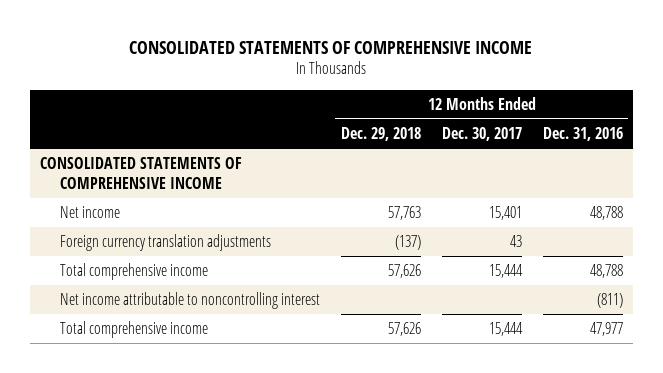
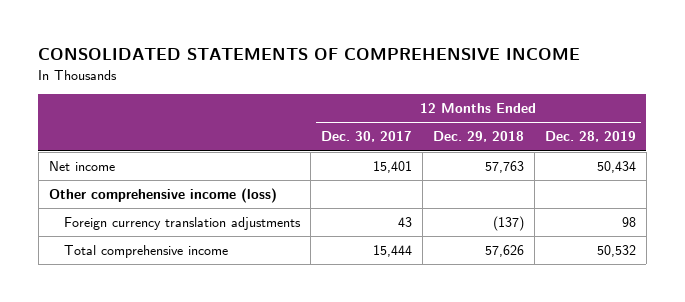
- | 12 Months Ended Dec. 29, 2018 | 12 Months Ended Dec. 30, 2017 | 12 Months Ended Dec. 31, 2016
+ | 12 Months Ended Dec. 30, 2017 | 12 Months Ended Dec. 29, 2018 | 12 Months Ended Dec. 28, 2019
- CONSOLIDATED STATEMENTS OF COMPREHENSIVE INCOME
+ Other comprehensive income (loss)
- Net income attributable to noncontrolling interest | | | (811)
- Total comprehensive income | 57,626 | 15,444 | 47,977

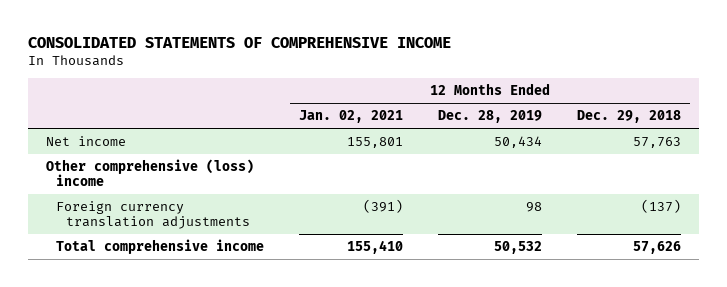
- | 12 Months Ended Dec. 30, 2017 | 12 Months Ended Dec. 29, 2018 | 12 Months Ended Dec. 28, 2019
+ | 12 Months Ended Jan. 02, 2021 | 12 Months Ended Dec. 28, 2019 | 12 Months Ended Dec. 29, 2018
- Other comprehensive income (loss)
+ Other comprehensive (loss) income

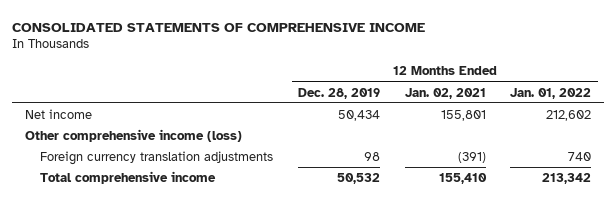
- | 12 Months Ended Jan. 02, 2021 | 12 Months Ended Dec. 28, 2019 | 12 Months Ended Dec. 29, 2018
+ | 12 Months Ended Dec. 28, 2019 | 12 Months Ended Jan. 02, 2021 | 12 Months Ended Jan. 01, 2022
- Other comprehensive (loss) income
+ Other comprehensive income (loss)

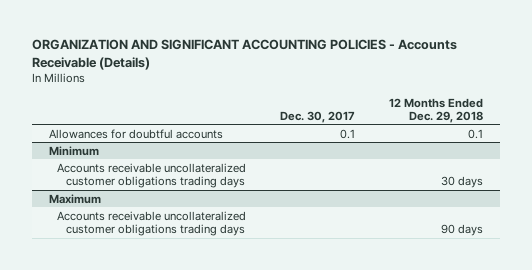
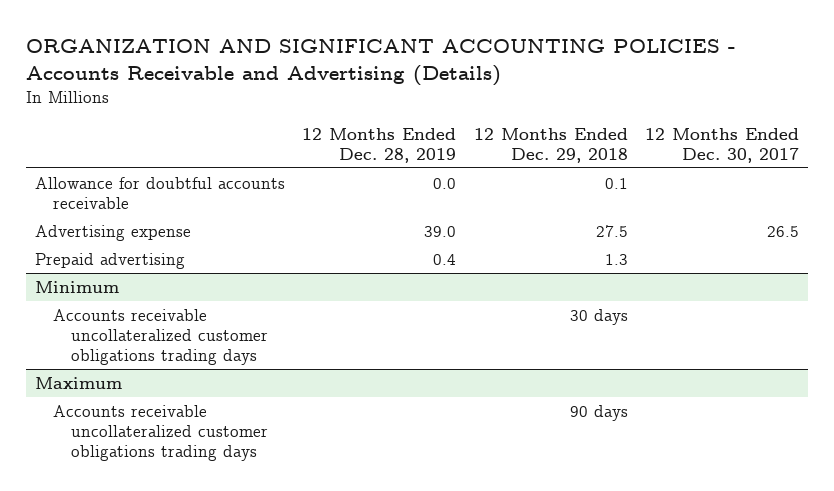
- ORGANIZATION AND SIGNIFICANT ACCOUNTING POLICIES - Accounts Receivable (Details)
+ ORGANIZATION AND SIGNIFICANT ACCOUNTING POLICIES - Accounts Receivable and Advertising (Details)
- | Dec. 30, 2017 | 12 Months Ended Dec. 29, 2018
+ | 12 Months Ended Dec. 28, 2019 | 12 Months Ended Dec. 29, 2018 | 12 Months Ended Dec. 30, 2017
- Allowances for doubtful accounts | 0.1 | 0.1
+ Allowance for doubtful accounts receivable | 0.0 | 0.1 |
+ Advertising expense | 39.0 | 27.5 | 26.5
+ Prepaid advertising | 0.4 | 1.3 |

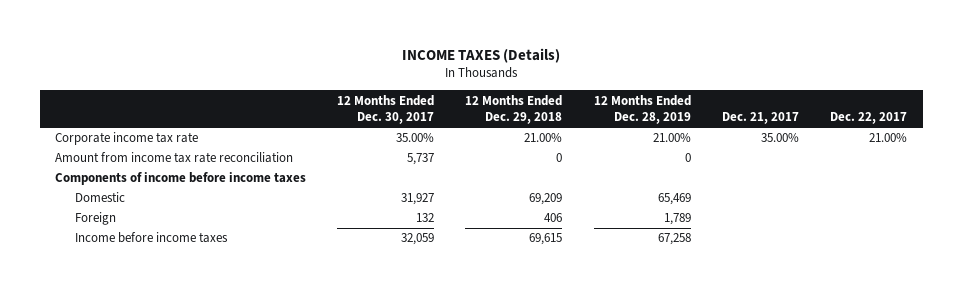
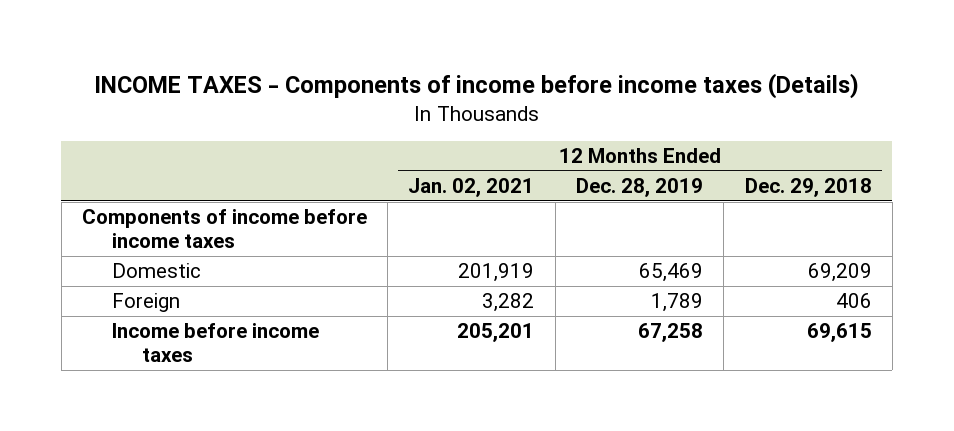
- INCOME TAXES (Details)
+ INCOME TAXES - Components of income before income taxes (Details)
- | 12 Months Ended Dec. 30, 2017 | 12 Months Ended Dec. 29, 2018 | 12 Months Ended Dec. 28, 2019 | Dec. 21, 2017 | Dec. 22, 2017
+ | 12 Months Ended Jan. 02, 2021 | 12 Months Ended Dec. 28, 2019 | 12 Months Ended Dec. 29, 2018
- Corporate income tax rate | 35.00% | 21.00% | 21.00% | 35.00% | 21.00%
- Amount from income tax rate reconciliation | 5,737 | 0 | 0 | |

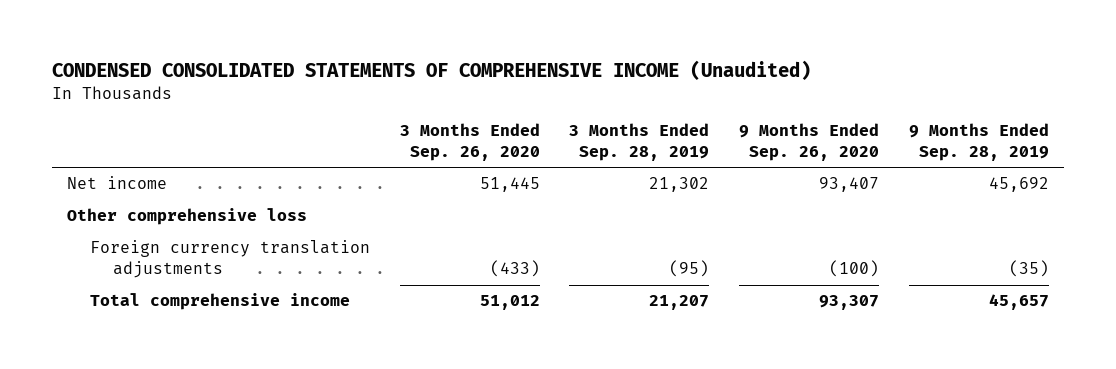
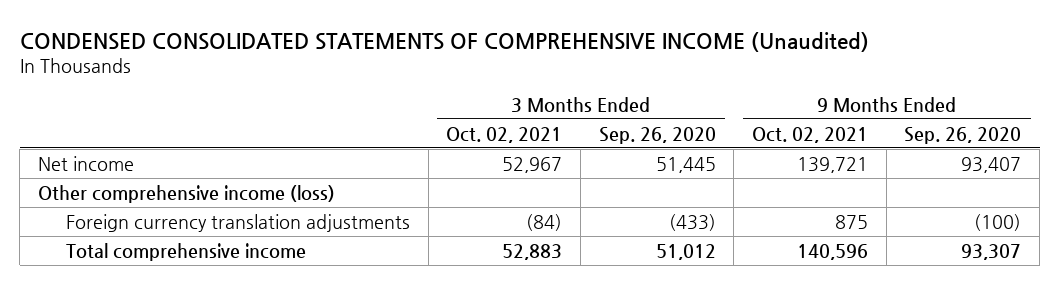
- | 3 Months Ended Sep. 26, 2020 | 3 Months Ended Sep. 28, 2019 | 9 Months Ended Sep. 26, 2020 | 9 Months Ended Sep. 28, 2019
+ | 3 Months Ended Oct. 02, 2021 | 3 Months Ended Sep. 26, 2020 | 9 Months Ended Oct. 02, 2021 | 9 Months Ended Sep. 26, 2020
- Other comprehensive loss
+ Other comprehensive income (loss)

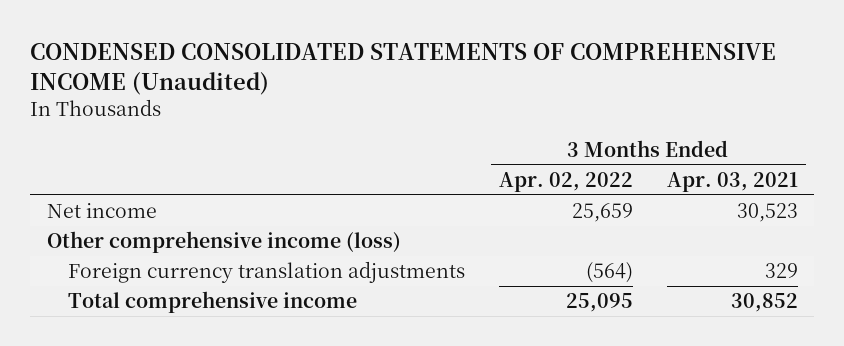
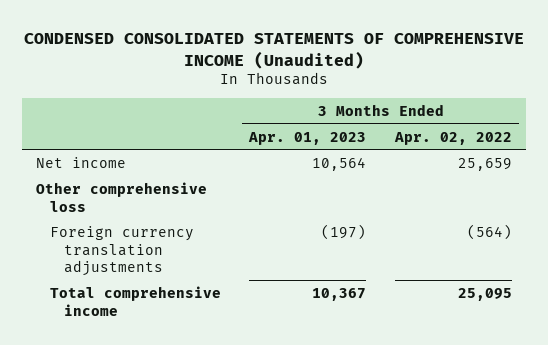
- | 3 Months Ended Apr. 02, 2022 | 3 Months Ended Apr. 03, 2021
+ | 3 Months Ended Apr. 01, 2023 | 3 Months Ended Apr. 02, 2022
- Other comprehensive income (loss)
+ Other comprehensive loss

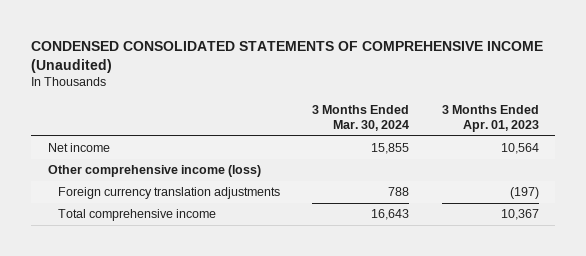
- | 3 Months Ended Apr. 01, 2023 | 3 Months Ended Apr. 02, 2022
+ | 3 Months Ended Mar. 30, 2024 | 3 Months Ended Apr. 01, 2023
- Other comprehensive loss
+ Other comprehensive income (loss)

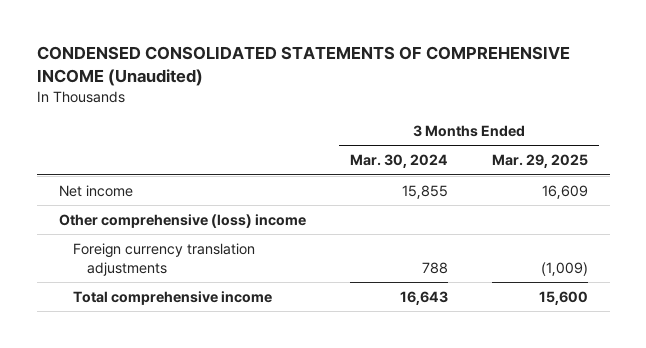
- | 3 Months Ended Mar. 30, 2024 | 3 Months Ended Apr. 01, 2023
+ | 3 Months Ended Mar. 30, 2024 | 3 Months Ended Mar. 29, 2025
- Other comprehensive income (loss)
+ Other comprehensive (loss) income

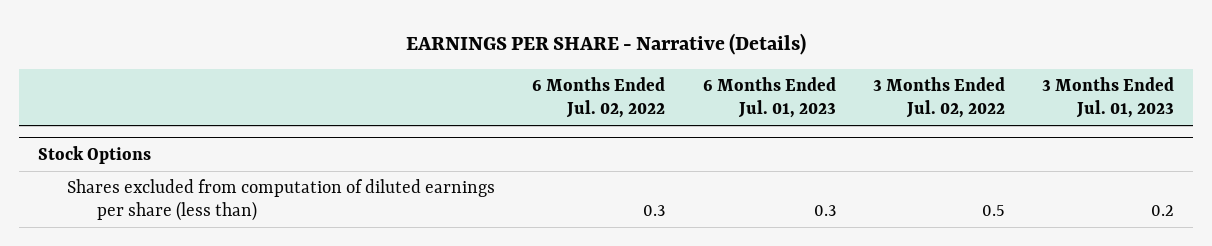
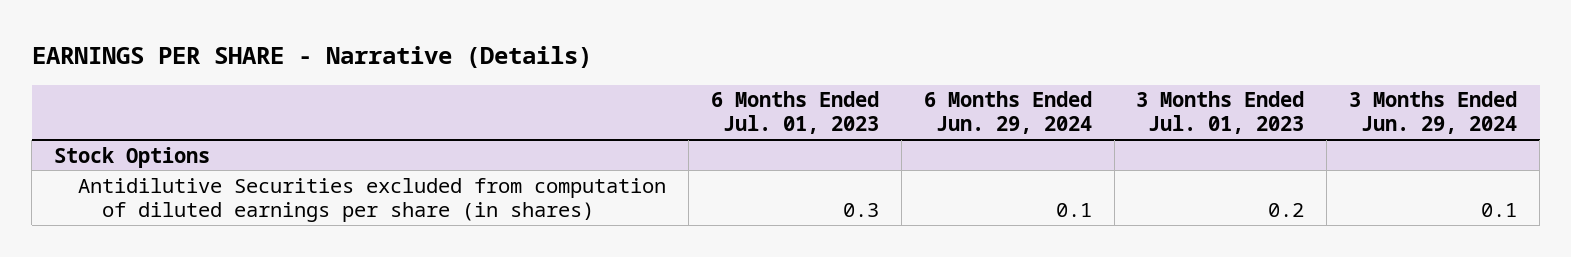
- | 6 Months Ended Jul. 02, 2022 | 6 Months Ended Jul. 01, 2023 | 3 Months Ended Jul. 02, 2022 | 3 Months Ended Jul. 01, 2023
+ | 6 Months Ended Jul. 01, 2023 | 6 Months Ended Jun. 29, 2024 | 3 Months Ended Jul. 01, 2023 | 3 Months Ended Jun. 29, 2024
@ Stock Options
- Shares excluded from computation of diluted earnings per share (less than) | 0.3 | 0.3 | 0.5 | 0.2
+ Antidilutive Securities excluded from computation of diluted earnings per share (in shares) | 0.3 | 0.1 | 0.2 | 0.1

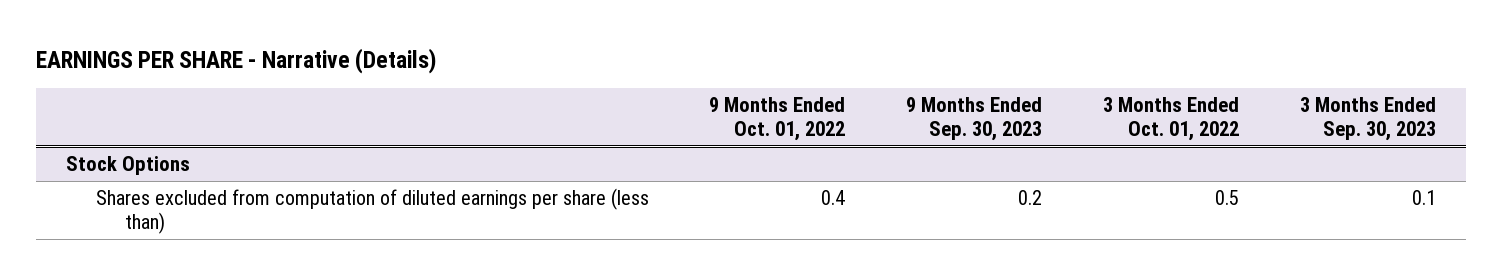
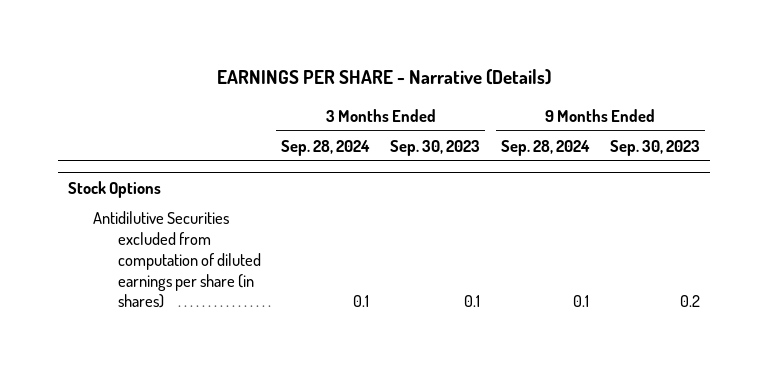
- | 9 Months Ended Oct. 01, 2022 | 9 Months Ended Sep. 30, 2023 | 3 Months Ended Oct. 01, 2022 | 3 Months Ended Sep. 30, 2023
+ | 3 Months Ended Sep. 28, 2024 | 3 Months Ended Sep. 30, 2023 | 9 Months Ended Sep. 28, 2024 | 9 Months Ended Sep. 30, 2023
@ Stock Options
- Shares excluded from computation of diluted earnings per share (less than) | 0.4 | 0.2 | 0.5 | 0.1
+ Antidilutive Securities excluded from computation of diluted earnings per share (in shares) | 0.1 | 0.1 | 0.1 | 0.2

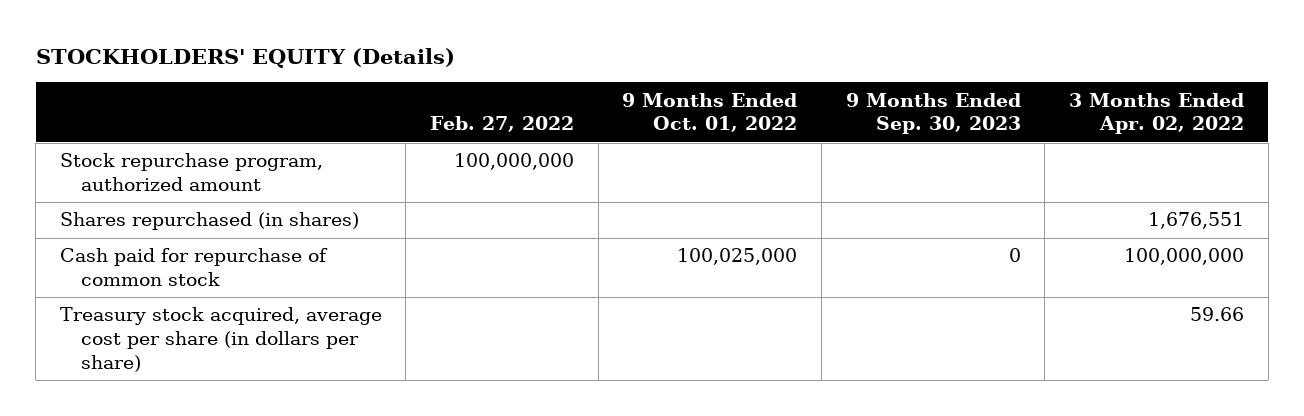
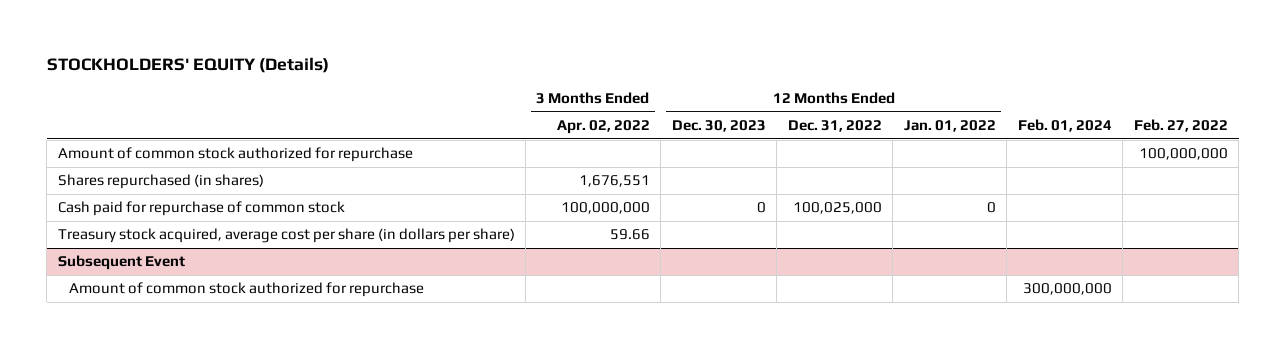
- | Feb. 27, 2022 | 9 Months Ended Oct. 01, 2022 | 9 Months Ended Sep. 30, 2023 | 3 Months Ended Apr. 02, 2022
+ | 3 Months Ended Apr. 02, 2022 | 12 Months Ended Dec. 30, 2023 | 12 Months Ended Dec. 31, 2022 | 12 Months Ended Jan. 01, 2022 | Feb. 01, 2024 | Feb. 27, 2022
- Stock repurchase program, authorized amount | 100,000,000 | | |
+ Amount of common stock authorized for repurchase | | | | | | 100,000,000
+ Subsequent Event
+ Amount of common stock authorized for repurchase | | | | | 300,000,000 |

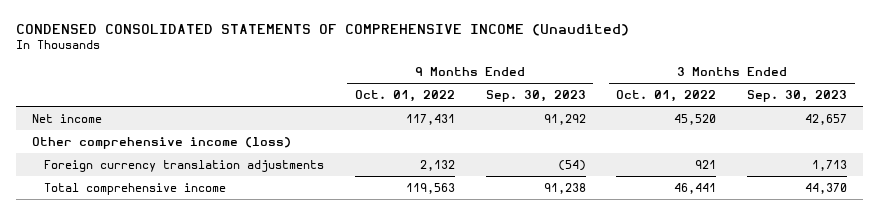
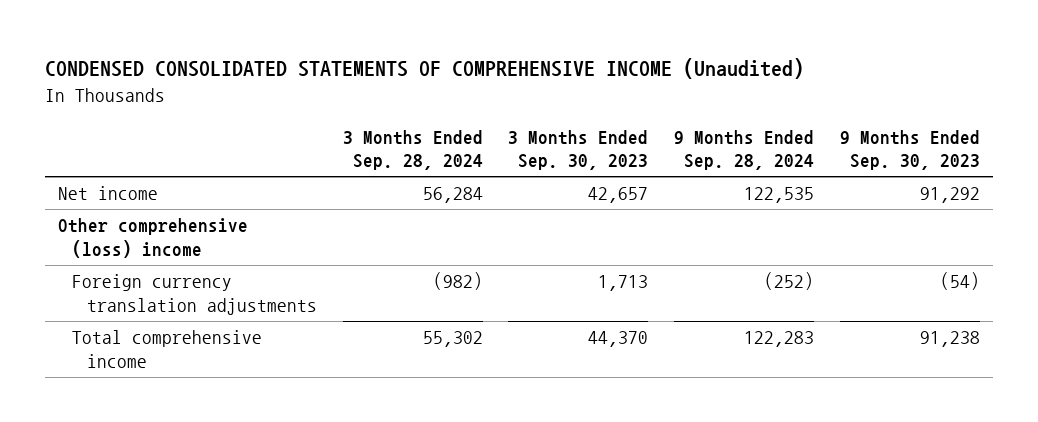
- | 9 Months Ended Oct. 01, 2022 | 9 Months Ended Sep. 30, 2023 | 3 Months Ended Oct. 01, 2022 | 3 Months Ended Sep. 30, 2023
+ | 3 Months Ended Sep. 28, 2024 | 3 Months Ended Sep. 30, 2023 | 9 Months Ended Sep. 28, 2024 | 9 Months Ended Sep. 30, 2023
- Other comprehensive income (loss)
+ Other comprehensive (loss) income

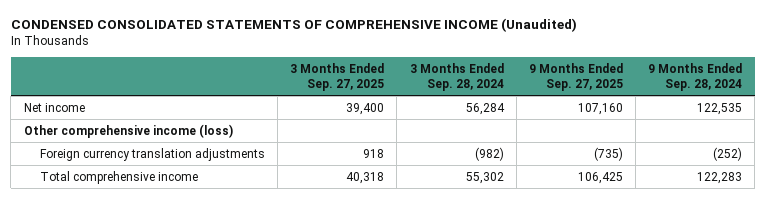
- | 3 Months Ended Sep. 28, 2024 | 3 Months Ended Sep. 30, 2023 | 9 Months Ended Sep. 28, 2024 | 9 Months Ended Sep. 30, 2023
+ | 3 Months Ended Sep. 27, 2025 | 3 Months Ended Sep. 28, 2024 | 9 Months Ended Sep. 27, 2025 | 9 Months Ended Sep. 28, 2024
- Other comprehensive (loss) income
+ Other comprehensive income (loss)

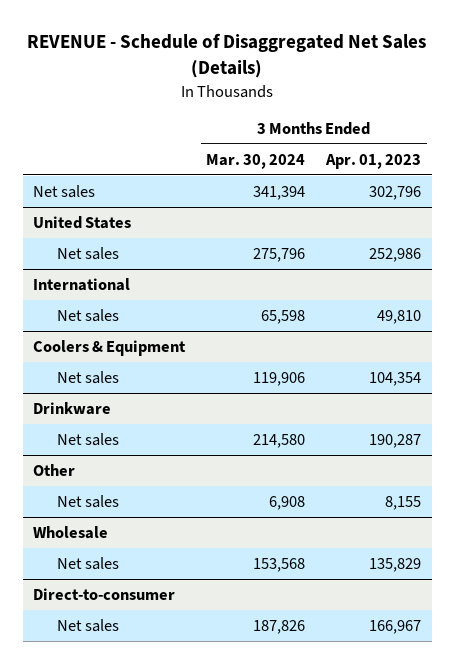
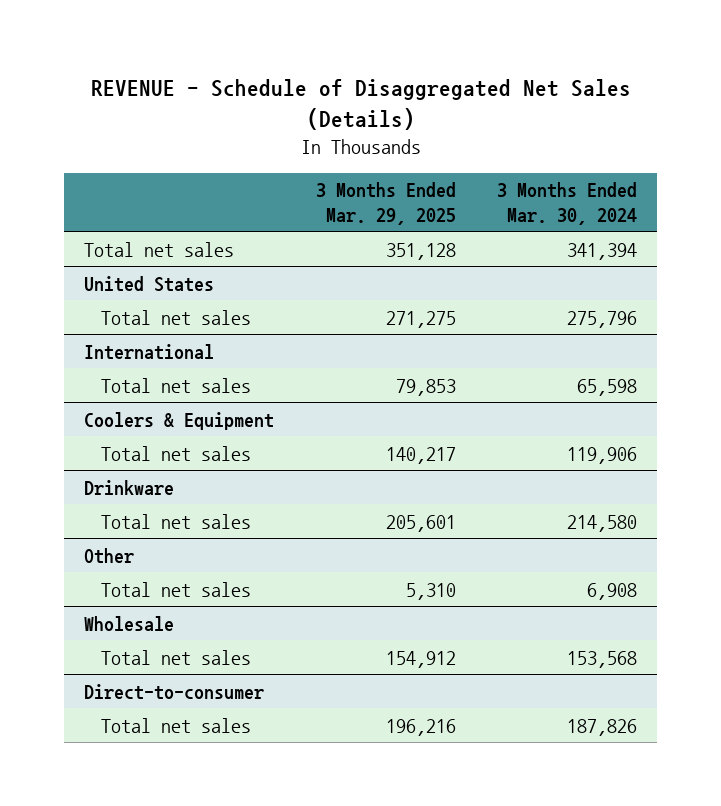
- | 3 Months Ended Mar. 30, 2024 | 3 Months Ended Apr. 01, 2023
+ | 3 Months Ended Mar. 29, 2025 | 3 Months Ended Mar. 30, 2024
- Net sales | 341,394 | 302,796
+ Total net sales | 351,128 | 341,394
@ United States
- Net sales | 275,796 | 252,986
+ Total net sales | 271,275 | 275,796
@ International
- Net sales | 65,598 | 49,810
+ Total net sales | 79,853 | 65,598
@ Coolers & Equipment
- Net sales | 119,906 | 104,354
+ Total net sales | 140,217 | 119,906
@ Drinkware
- Net sales | 214,580 | 190,287
+ Total net sales | 205,601 | 214,580
@ Other
- Net sales | 6,908 | 8,155
+ Total net sales | 5,310 | 6,908
@ Wholesale
- Net sales | 153,568 | 135,829
+ Total net sales | 154,912 | 153,568
@ Direct-to-consumer
- Net sales | 187,826 | 166,967
+ Total net sales | 196,216 | 187,826

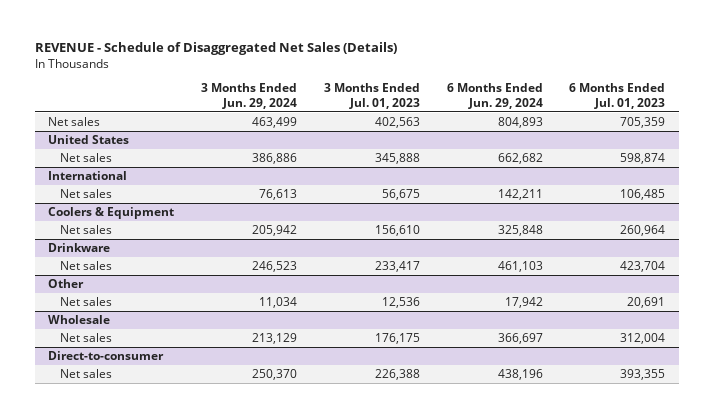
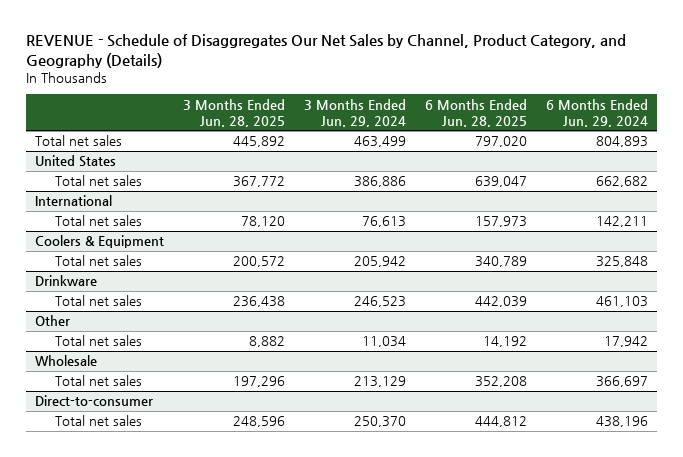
- REVENUE - Schedule of Disaggregated Net Sales (Details)
+ REVENUE - Schedule of Disaggregates Our Net Sales by Channel, Product Category, and Geography (Details)
- | 3 Months Ended Jun. 29, 2024 | 3 Months Ended Jul. 01, 2023 | 6 Months Ended Jun. 29, 2024 | 6 Months Ended Jul. 01, 2023
+ | 3 Months Ended Jun. 28, 2025 | 3 Months Ended Jun. 29, 2024 | 6 Months Ended Jun. 28, 2025 | 6 Months Ended Jun. 29, 2024
- Net sales | 463,499 | 402,563 | 804,893 | 705,359
+ Total net sales | 445,892 | 463,499 | 797,020 | 804,893
@ United States
- Net sales | 386,886 | 345,888 | 662,682 | 598,874
+ Total net sales | 367,772 | 386,886 | 639,047 | 662,682
@ International
- Net sales | 76,613 | 56,675 | 142,211 | 106,485
+ Total net sales | 78,120 | 76,613 | 157,973 | 142,211
@ Coolers & Equipment
- Net sales | 205,942 | 156,610 | 325,848 | 260,964
+ Total net sales | 200,572 | 205,942 | 340,789 | 325,848
@ Drinkware
- Net sales | 246,523 | 233,417 | 461,103 | 423,704
+ Total net sales | 236,438 | 246,523 | 442,039 | 461,103
@ Other
- Net sales | 11,034 | 12,536 | 17,942 | 20,691
+ Total net sales | 8,882 | 11,034 | 14,192 | 17,942
@ Wholesale
- Net sales | 213,129 | 176,175 | 366,697 | 312,004
+ Total net sales | 197,296 | 213,129 | 352,208 | 366,697
@ Direct-to-consumer
- Net sales | 250,370 | 226,388 | 438,196 | 393,355
+ Total net sales | 248,596 | 250,370 | 444,812 | 438,196

